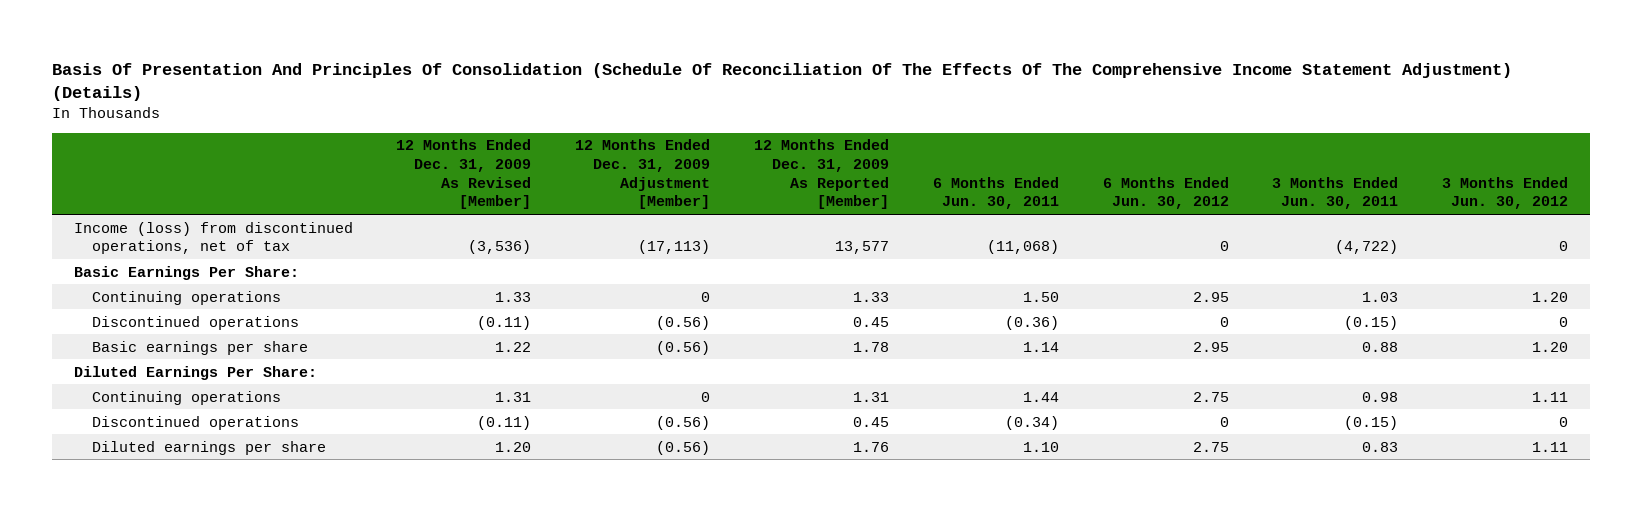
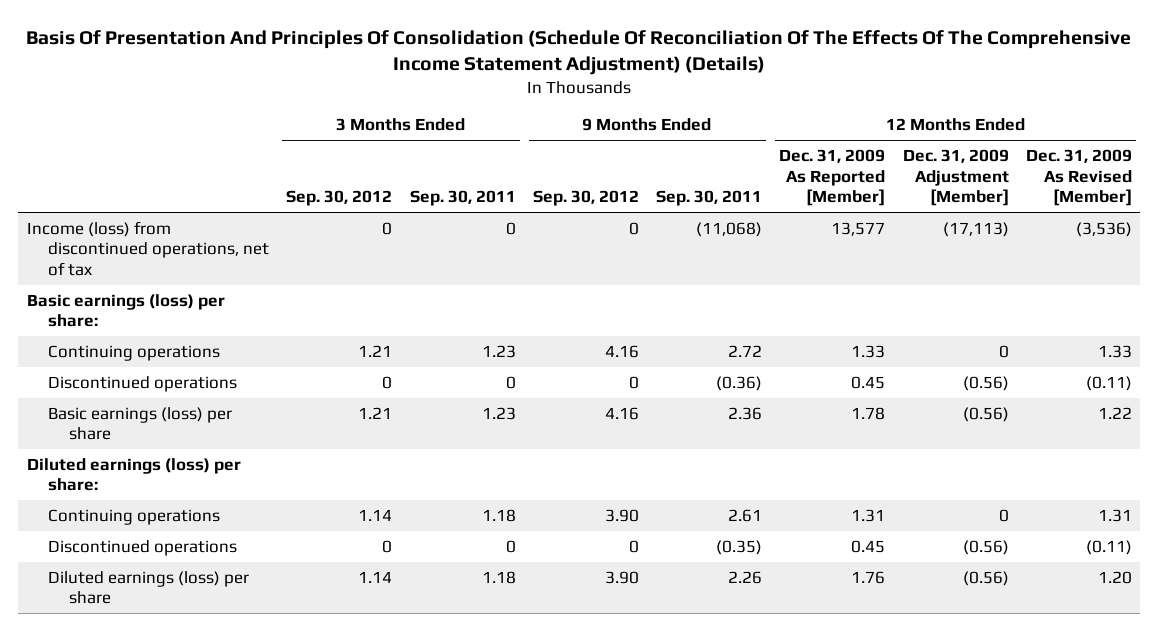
- | 12 Months Ended Dec. 31, 2009 As Revised [Member] | 12 Months Ended Dec. 31, 2009 Adjustment [Member] | 12 Months Ended Dec. 31, 2009 As Reported [Member] | 6 Months Ended Jun. 30, 2011 | 6 Months Ended Jun. 30, 2012 | 3 Months Ended Jun. 30, 2011 | 3 Months Ended Jun. 30, 2012
+ | 3 Months Ended Sep. 30, 2012 | 3 Months Ended Sep. 30, 2011 | 9 Months Ended Sep. 30, 2012 | 9 Months Ended Sep. 30, 2011 | 12 Months Ended Dec. 31, 2009 As Reported [Member] | 12 Months Ended Dec. 31, 2009 Adjustment [Member] | 12 Months Ended Dec. 31, 2009 As Revised [Member]
- Basic Earnings Per Share:
+ Basic earnings (loss) per share:
- Basic earnings per share | 1.22 | (0.56) | 1.78 | 1.14 | 2.95 | 0.88 | 1.20
- Diluted Earnings Per Share:
+ Basic earnings (loss) per share | 1.21 | 1.23 | 4.16 | 2.36 | 1.78 | (0.56) | 1.22
+ Diluted earnings (loss) per share:
- Diluted earnings per share | 1.20 | (0.56) | 1.76 | 1.10 | 2.75 | 0.83 | 1.11
+ Diluted earnings (loss) per share | 1.14 | 1.18 | 3.90 | 2.26 | 1.76 | (0.56) | 1.20

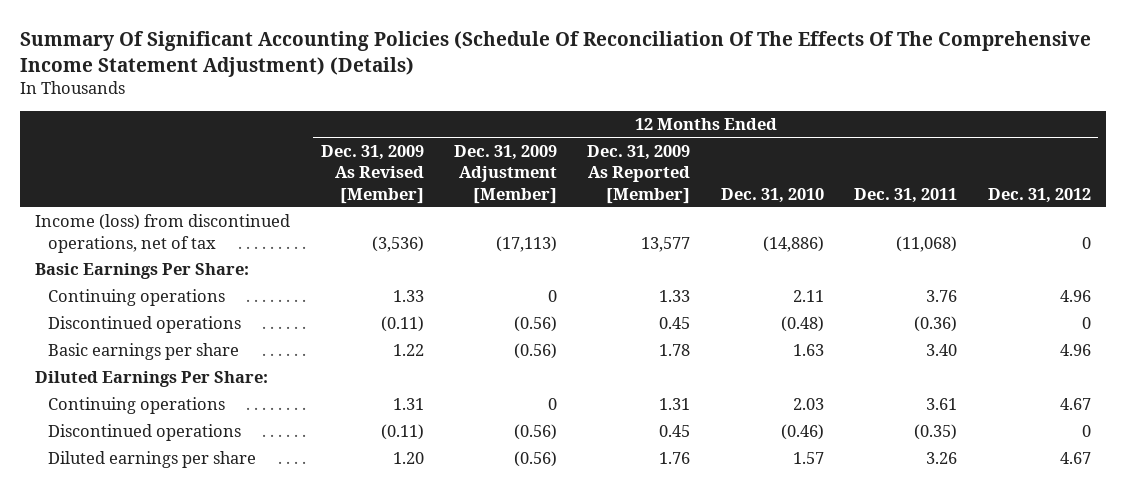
- Basis Of Presentation And Principles Of Consolidation (Schedule Of Reconciliation Of The Effects Of The Comprehensive Income Statement Adjustment) (Details)
+ Summary Of Significant Accounting Policies (Schedule Of Reconciliation Of The Effects Of The Comprehensive Income Statement Adjustment) (Details)
- | 3 Months Ended Sep. 30, 2012 | 3 Months Ended Sep. 30, 2011 | 9 Months Ended Sep. 30, 2012 | 9 Months Ended Sep. 30, 2011 | 12 Months Ended Dec. 31, 2009 As Reported [Member] | 12 Months Ended Dec. 31, 2009 Adjustment [Member] | 12 Months Ended Dec. 31, 2009 As Revised [Member]
+ | 12 Months Ended Dec. 31, 2009 As Revised [Member] | 12 Months Ended Dec. 31, 2009 Adjustment [Member] | 12 Months Ended Dec. 31, 2009 As Reported [Member] | 12 Months Ended Dec. 31, 2010 | 12 Months Ended Dec. 31, 2011 | 12 Months Ended Dec. 31, 2012
- Basic earnings (loss) per share:
+ Basic Earnings Per Share:
- Basic earnings (loss) per share | 1.21 | 1.23 | 4.16 | 2.36 | 1.78 | (0.56) | 1.22
- Diluted earnings (loss) per share:
+ Basic earnings per share | 1.22 | (0.56) | 1.78 | 1.63 | 3.40 | 4.96
+ Diluted Earnings Per Share:
- Diluted earnings (loss) per share | 1.14 | 1.18 | 3.90 | 2.26 | 1.76 | (0.56) | 1.20
+ Diluted earnings per share | 1.20 | (0.56) | 1.76 | 1.57 | 3.26 | 4.67

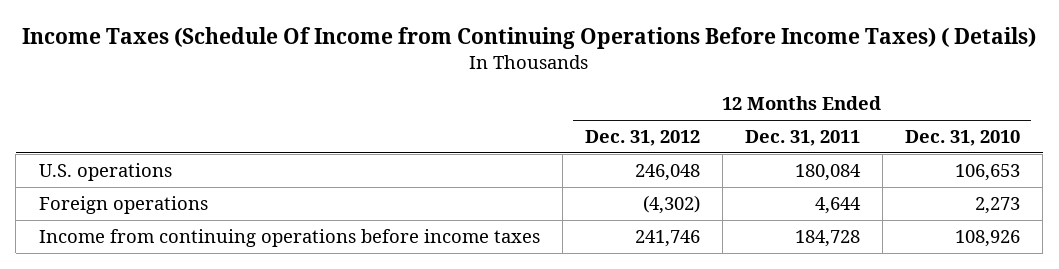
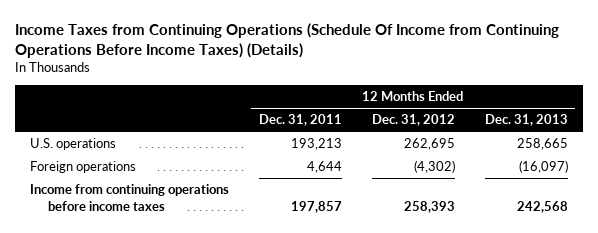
- Income Taxes (Schedule Of Income from Continuing Operations Before Income Taxes) ( Details)
+ Income Taxes from Continuing Operations (Schedule Of Income from Continuing Operations Before Income Taxes) (Details)
- | 12 Months Ended Dec. 31, 2012 | 12 Months Ended Dec. 31, 2011 | 12 Months Ended Dec. 31, 2010
+ | 12 Months Ended Dec. 31, 2011 | 12 Months Ended Dec. 31, 2012 | 12 Months Ended Dec. 31, 2013
- U.S. operations | 246,048 | 180,084 | 106,653
+ U.S. operations | 193,213 | 262,695 | 258,665
- Income from continuing operations before income taxes | 241,746 | 184,728 | 108,926
+ Income from continuing operations before income taxes | 197,857 | 258,393 | 242,568

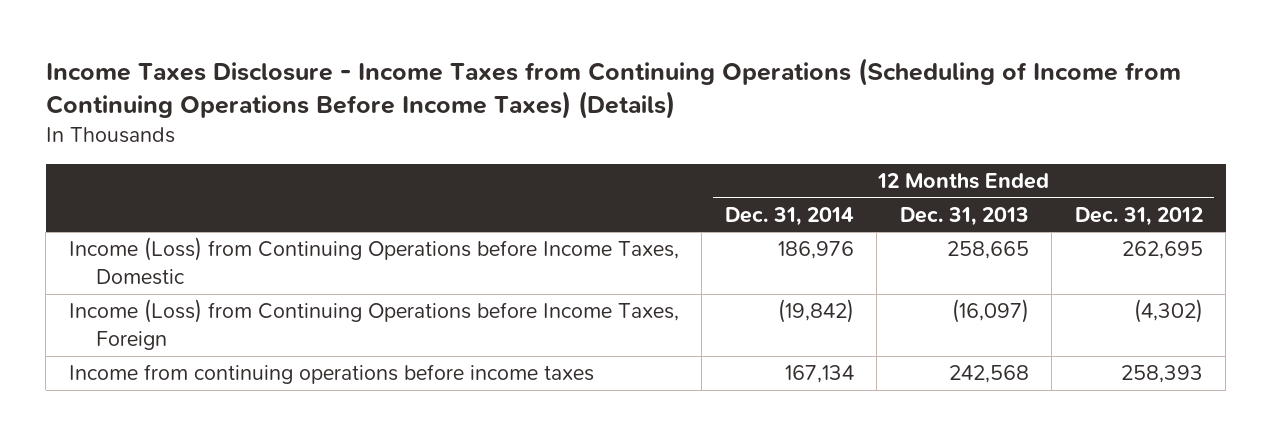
- Income Taxes from Continuing Operations (Schedule Of Income from Continuing Operations Before Income Taxes) (Details)
+ Income Taxes Disclosure - Income Taxes from Continuing Operations (Scheduling of Income from Continuing Operations Before Income Taxes) (Details)
- | 12 Months Ended Dec. 31, 2011 | 12 Months Ended Dec. 31, 2012 | 12 Months Ended Dec. 31, 2013
+ | 12 Months Ended Dec. 31, 2014 | 12 Months Ended Dec. 31, 2013 | 12 Months Ended Dec. 31, 2012
- U.S. operations | 193,213 | 262,695 | 258,665
- Foreign operations | 4,644 | (4,302) | (16,097)
+ Income (Loss) from Continuing Operations before Income Taxes, Domestic | 186,976 | 258,665 | 262,695
+ Income (Loss) from Continuing Operations before Income Taxes, Foreign | (19,842) | (16,097) | (4,302)

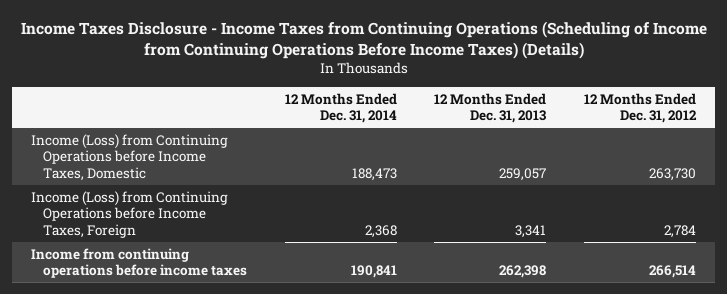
- Income (Loss) from Continuing Operations before Income Taxes, Domestic | 186,976 | 258,665 | 262,695
- Income (Loss) from Continuing Operations before Income Taxes, Foreign | (19,842) | (16,097) | (4,302)
- Income from continuing operations before income taxes | 167,134 | 242,568 | 258,393
+ Income (Loss) from Continuing Operations before Income Taxes, Domestic | 188,473 | 259,057 | 263,730
+ Income (Loss) from Continuing Operations before Income Taxes, Foreign | 2,368 | 3,341 | 2,784
+ Income from continuing operations before income taxes | 190,841 | 262,398 | 266,514

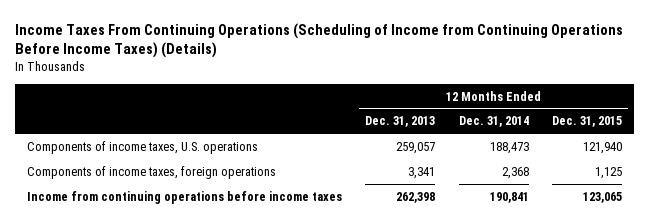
- Income Taxes Disclosure - Income Taxes from Continuing Operations (Scheduling of Income from Continuing Operations Before Income Taxes) (Details)
+ Income Taxes From Continuing Operations (Scheduling of Income from Continuing Operations Before Income Taxes) (Details)
- | 12 Months Ended Dec. 31, 2014 | 12 Months Ended Dec. 31, 2013 | 12 Months Ended Dec. 31, 2012
+ | 12 Months Ended Dec. 31, 2013 | 12 Months Ended Dec. 31, 2014 | 12 Months Ended Dec. 31, 2015
- Income (Loss) from Continuing Operations before Income Taxes, Domestic | 188,473 | 259,057 | 263,730
- Income (Loss) from Continuing Operations before Income Taxes, Foreign | 2,368 | 3,341 | 2,784
+ Components of income taxes, U.S. operations | 259,057 | 188,473 | 121,940
+ Components of income taxes, foreign operations | 3,341 | 2,368 | 1,125

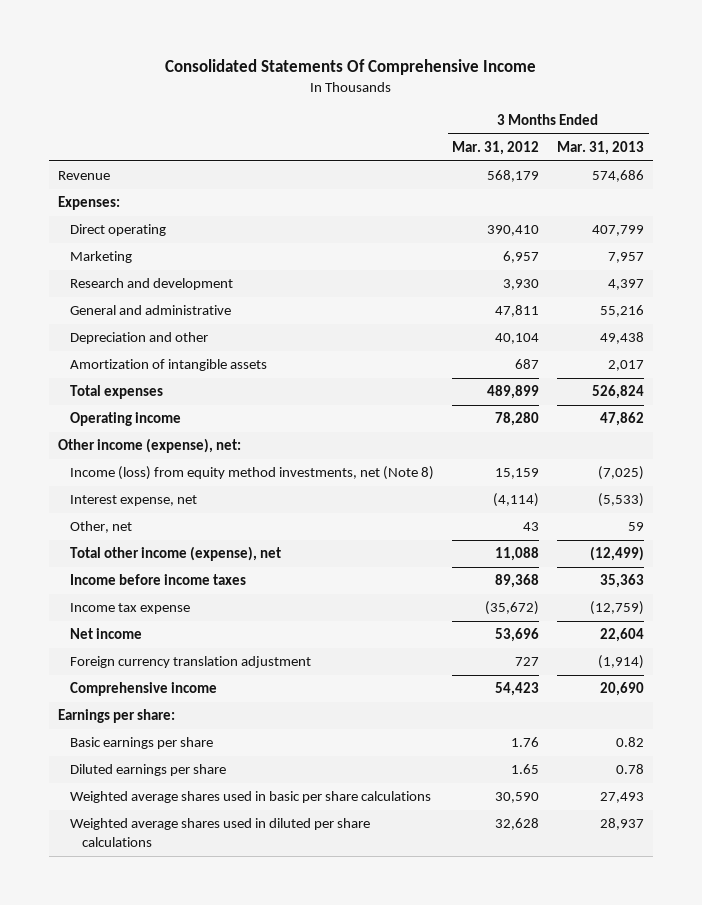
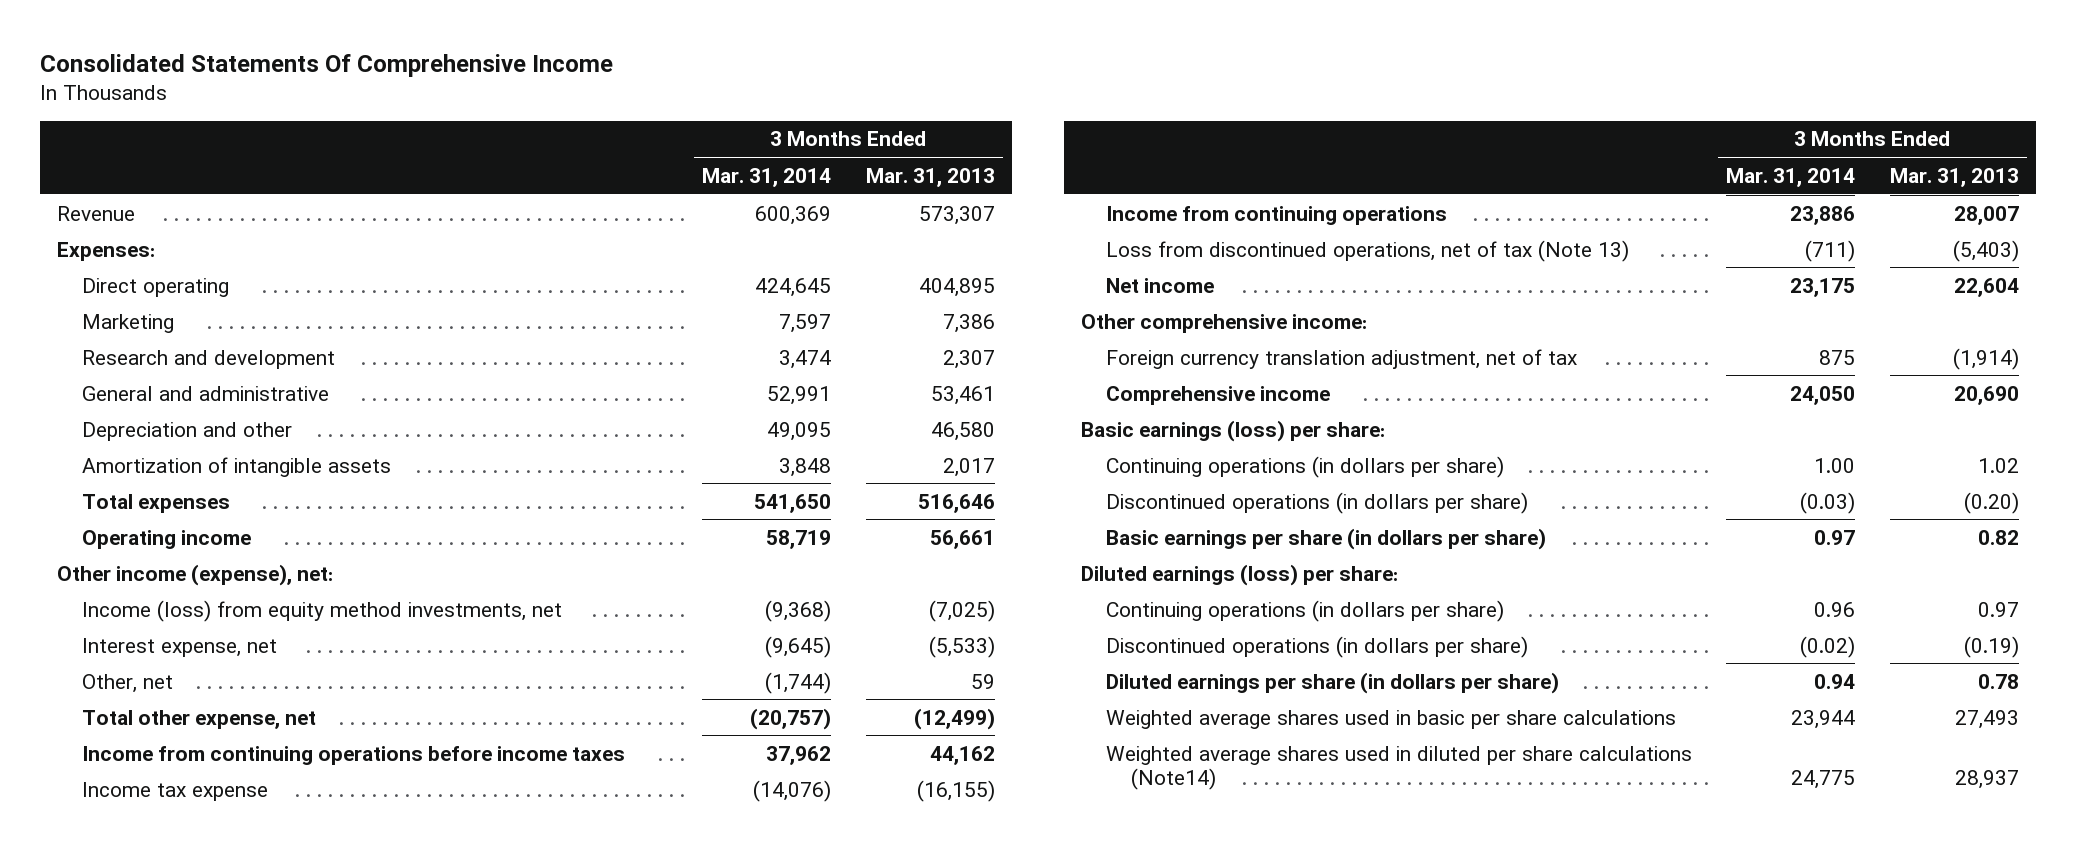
- | 3 Months Ended Mar. 31, 2012 | 3 Months Ended Mar. 31, 2013
+ | 3 Months Ended Mar. 31, 2014 | 3 Months Ended Mar. 31, 2013
- Revenue | 568,179 | 574,686
+ Revenue | 600,369 | 573,307
- Direct operating | 390,410 | 407,799
- Marketing | 6,957 | 7,957
- Research and development | 3,930 | 4,397
- General and administrative | 47,811 | 55,216
- Depreciation and other | 40,104 | 49,438
+ Direct operating | 424,645 | 404,895
+ Marketing | 7,597 | 7,386
+ Research and development | 3,474 | 2,307
+ General and administrative | 52,991 | 53,461
+ Depreciation and other | 49,095 | 46,580
- Total expenses | 489,899 | 526,824
- Operating income | 78,280 | 47,862
+ Total expenses | 541,650 | 516,646
+ Operating income | 58,719 | 56,661
- Income (loss) from equity method investments, net (Note 8) | 15,159 | (7,025)
+ Income (loss) from equity method investments, net | (9,368) | (7,025)
- Total other income (expense), net | 11,088 | (12,499)
- Income before income taxes | 89,368 | 35,363
- Income tax expense | (35,672) | (12,759)
+ Total other expense, net | (20,757) | (12,499)
+ Income from continuing operations before income taxes | 37,962 | 44,162
+ Income tax expense | (14,076) | (16,155)
+ Income from continuing operations | 23,886 | 28,007
+ Loss from discontinued operations, net of tax (Note 13) | (711) | (5,403)
- Foreign currency translation adjustment | 727 | (1,914)
+ Other comprehensive income:
+ Foreign currency translation adjustment, net of tax | 875 | (1,914)
- Earnings per share:
- Basic earnings per share | 1.76 | 0.82
- Diluted earnings per share | 1.65 | 0.78
+ Basic earnings (loss) per share:
+ Continuing operations (in dollars per share) | 1.00 | 1.02
+ Discontinued operations (in dollars per share) | (0.03) | (0.20)
+ Basic earnings per share (in dollars per share) | 0.97 | 0.82
+ Diluted earnings (loss) per share:
+ Continuing operations (in dollars per share) | 0.96 | 0.97
+ Discontinued operations (in dollars per share) | (0.02) | (0.19)
+ Diluted earnings per share (in dollars per share) | 0.94 | 0.78
- Weighted average shares used in diluted per share calculations | 32,628 | 28,937
+ Weighted average shares used in diluted per share calculations (Note14) | 24,775 | 28,937

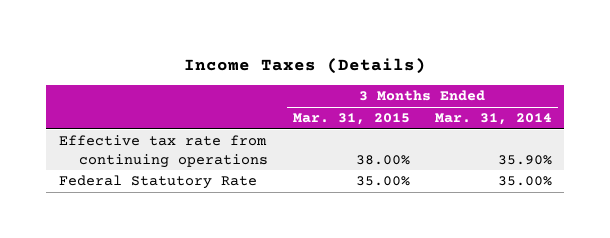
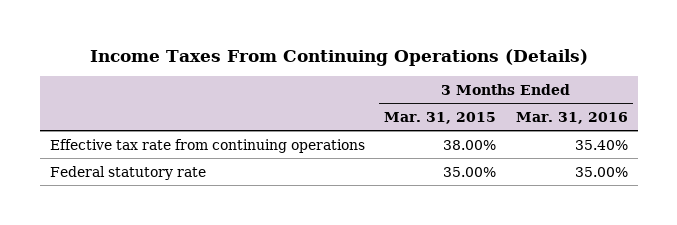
- Income Taxes (Details)
+ Income Taxes From Continuing Operations (Details)
- | 3 Months Ended Mar. 31, 2015 | 3 Months Ended Mar. 31, 2014
+ | 3 Months Ended Mar. 31, 2015 | 3 Months Ended Mar. 31, 2016
- Federal Statutory Rate | 35.00% | 35.00%
+ Federal statutory rate | 35.00% | 35.00%

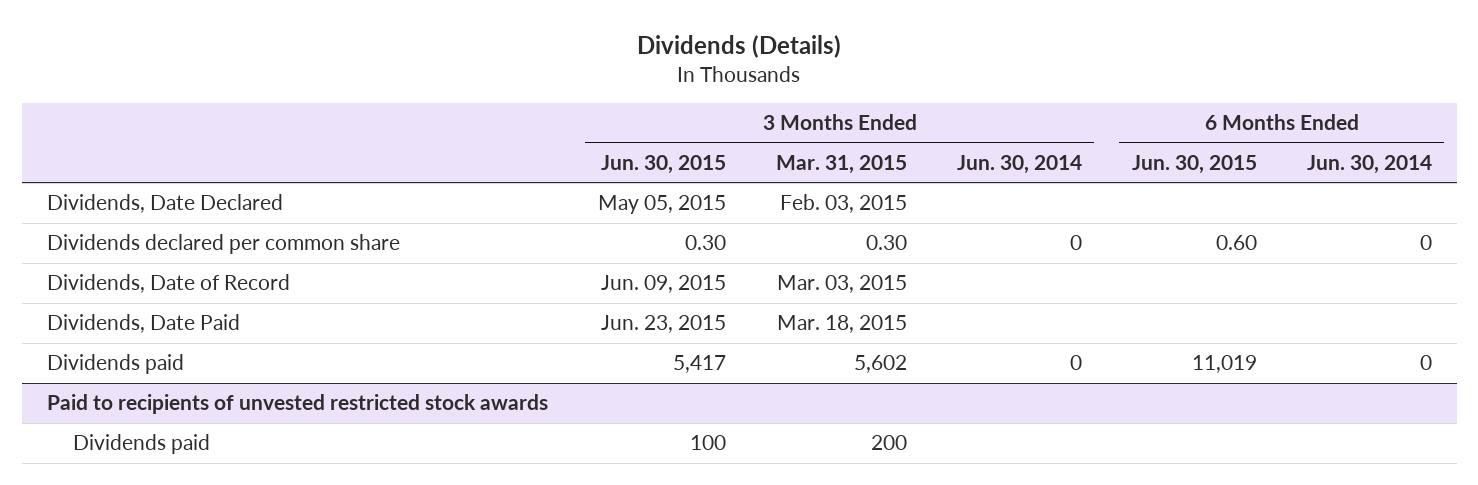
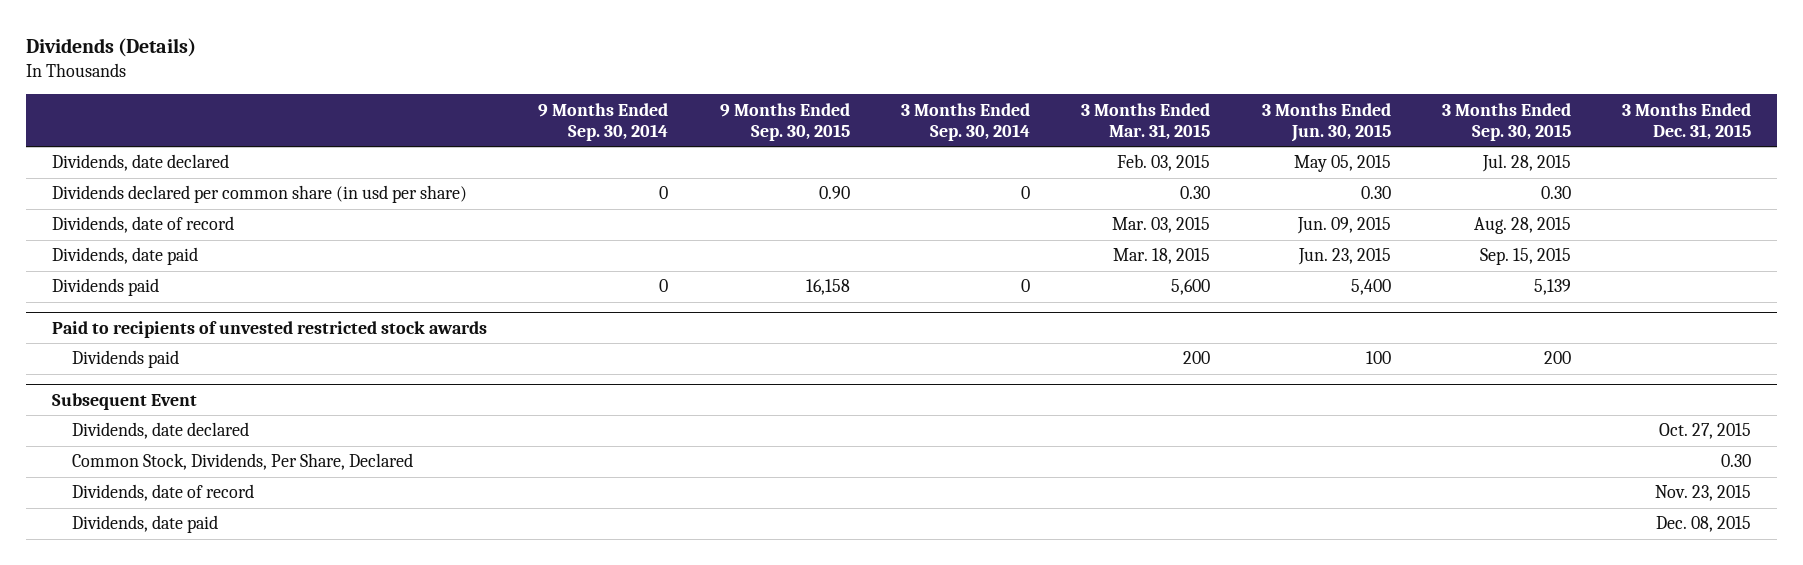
- | 3 Months Ended Jun. 30, 2015 | 3 Months Ended Mar. 31, 2015 | 3 Months Ended Jun. 30, 2014 | 6 Months Ended Jun. 30, 2015 | 6 Months Ended Jun. 30, 2014
+ | 9 Months Ended Sep. 30, 2014 | 9 Months Ended Sep. 30, 2015 | 3 Months Ended Sep. 30, 2014 | 3 Months Ended Mar. 31, 2015 | 3 Months Ended Jun. 30, 2015 | 3 Months Ended Sep. 30, 2015 | 3 Months Ended Dec. 31, 2015
- Dividends, Date Declared | May 05, 2015 | Feb. 03, 2015 | | |
- Dividends declared per common share | 0.30 | 0.30 | 0 | 0.60 | 0
- Dividends, Date of Record | Jun. 09, 2015 | Mar. 03, 2015 | | |
- Dividends, Date Paid | Jun. 23, 2015 | Mar. 18, 2015 | | |
- Dividends paid | 5,417 | 5,602 | 0 | 11,019 | 0
+ Dividends, date declared | | | | Feb. 03, 2015 | May 05, 2015 | Jul. 28, 2015 |
+ Dividends declared per common share (in usd per share) | 0 | 0.90 | 0 | 0.30 | 0.30 | 0.30 |
+ Dividends, date of record | | | | Mar. 03, 2015 | Jun. 09, 2015 | Aug. 28, 2015 |
+ Dividends, date paid | | | | Mar. 18, 2015 | Jun. 23, 2015 | Sep. 15, 2015 |
+ Dividends paid | 0 | 16,158 | 0 | 5,600 | 5,400 | 5,139 |
+ Subsequent Event
+ Dividends, date declared | | | | | | | Oct. 27, 2015
+ Common Stock, Dividends, Per Share, Declared | | | | | | | 0.30
+ Dividends, date of record | | | | | | | Nov. 23, 2015
+ Dividends, date paid | | | | | | | Dec. 08, 2015

